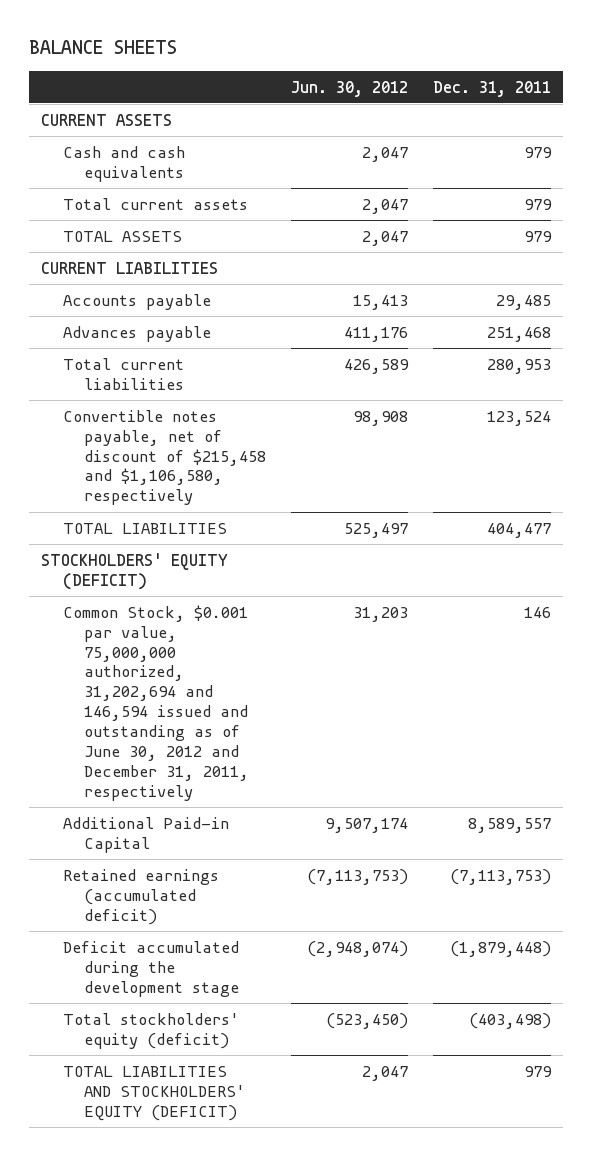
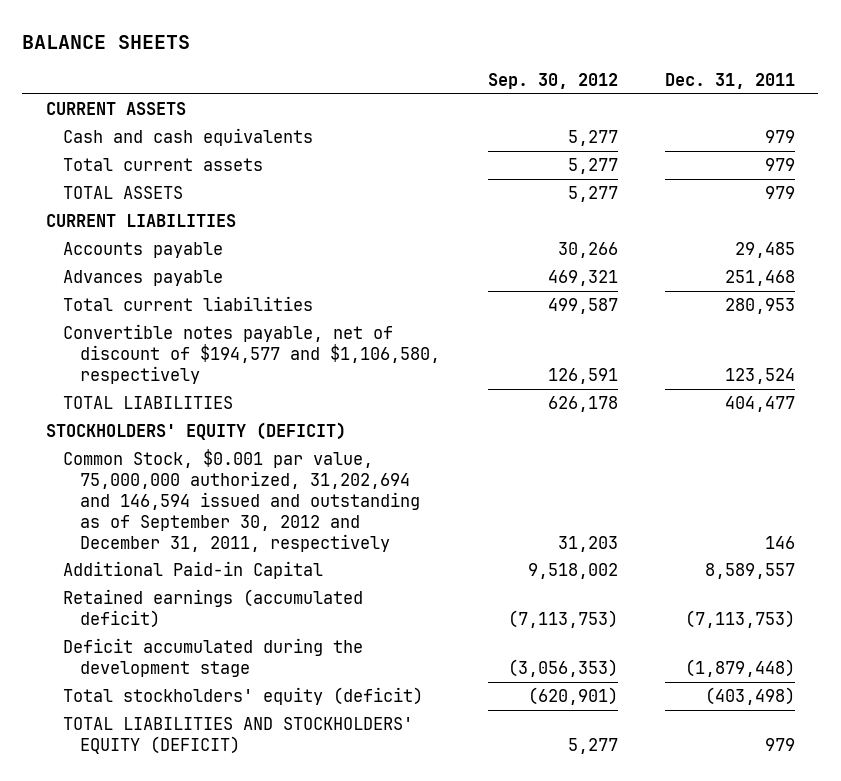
- | Jun. 30, 2012 | Dec. 31, 2011
+ | Sep. 30, 2012 | Dec. 31, 2011
- Convertible notes payable, net of discount of $215,458 and $1,106,580, respectively | 98,908 | 123,524
+ Convertible notes payable, net of discount of $194,577 and $1,106,580, respectively | 126,591 | 123,524
- Common Stock, $0.001 par value, 75,000,000 authorized, 31,202,694 and 146,594 issued and outstanding as of June 30, 2012 and December 31, 2011, respectively | 31,203 | 146
+ Common Stock, $0.001 par value, 75,000,000 authorized, 31,202,694 and 146,594 issued and outstanding as of September 30, 2012 and December 31, 2011, respectively | 31,203 | 146

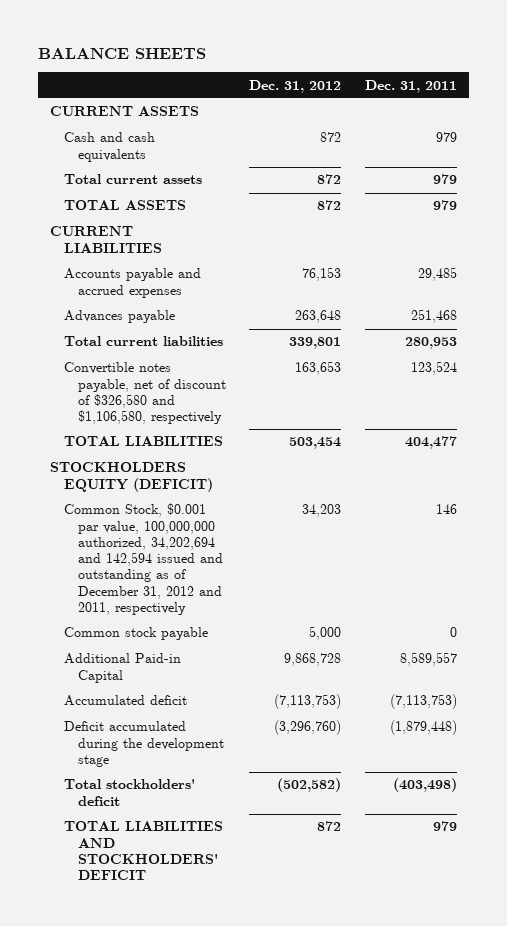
- | Sep. 30, 2012 | Dec. 31, 2011
+ | Dec. 31, 2012 | Dec. 31, 2011
- Accounts payable | 30,266 | 29,485
+ Accounts payable and accrued expenses | 76,153 | 29,485
- Convertible notes payable, net of discount of $194,577 and $1,106,580, respectively | 126,591 | 123,524
+ Convertible notes payable, net of discount of $326,580 and $1,106,580, respectively | 163,653 | 123,524
- STOCKHOLDERS' EQUITY (DEFICIT)
- Common Stock, $0.001 par value, 75,000,000 authorized, 31,202,694 and 146,594 issued and outstanding as of September 30, 2012 and December 31, 2011, respectively | 31,203 | 146
+ STOCKHOLDERS EQUITY (DEFICIT)
+ Common Stock, $0.001 par value, 100,000,000 authorized, 34,202,694 and 142,594 issued and outstanding as of December 31, 2012 and 2011, respectively | 34,203 | 146
+ Common stock payable | 5,000 | 0
- Retained earnings (accumulated deficit) | (7,113,753) | (7,113,753)
+ Accumulated deficit | (7,113,753) | (7,113,753)
- Total stockholders' equity (deficit) | (620,901) | (403,498)
- TOTAL LIABILITIES AND STOCKHOLDERS' EQUITY (DEFICIT) | 5,277 | 979
+ Total stockholders' deficit | (502,582) | (403,498)
+ TOTAL LIABILITIES AND STOCKHOLDERS' DEFICIT | 872 | 979

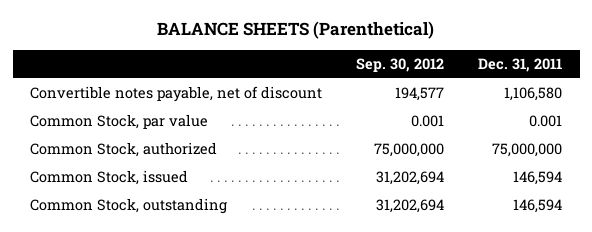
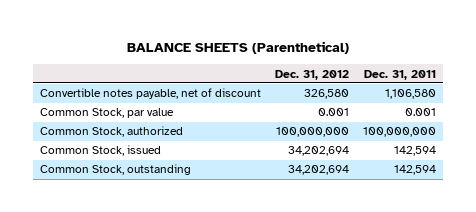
- | Sep. 30, 2012 | Dec. 31, 2011
+ | Dec. 31, 2012 | Dec. 31, 2011
- Common Stock, authorized | 75,000,000 | 75,000,000
- Common Stock, issued | 31,202,694 | 146,594
- Common Stock, outstanding | 31,202,694 | 146,594
+ Common Stock, authorized | 100,000,000 | 100,000,000
+ Common Stock, issued | 34,202,694 | 142,594
+ Common Stock, outstanding | 34,202,694 | 142,594

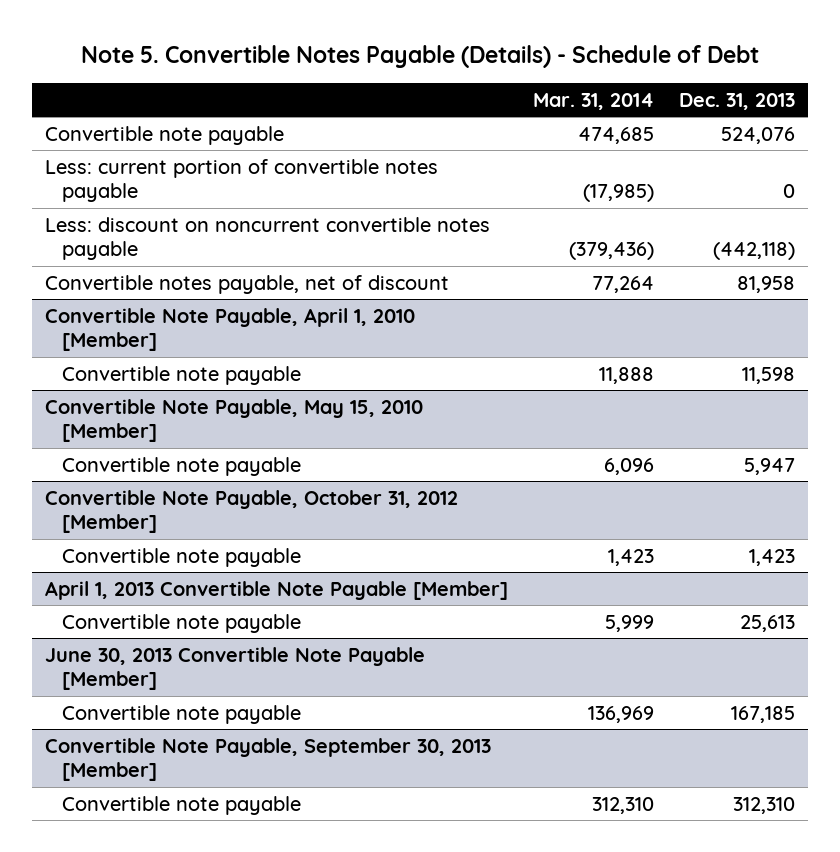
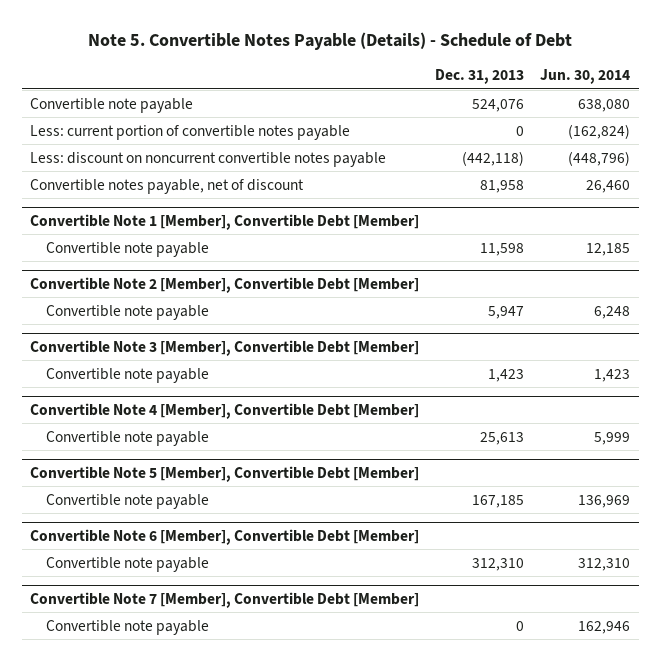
- | Mar. 31, 2014 | Dec. 31, 2013
+ | Dec. 31, 2013 | Jun. 30, 2014
- Convertible Note Payable, April 1, 2010 [Member]
+ Convertible Note 1 [Member], Convertible Debt [Member]
- Convertible Note Payable, May 15, 2010 [Member]
+ Convertible Note 2 [Member], Convertible Debt [Member]
- Convertible Note Payable, October 31, 2012 [Member]
+ Convertible Note 3 [Member], Convertible Debt [Member]
- April 1, 2013 Convertible Note Payable [Member]
+ Convertible Note 4 [Member], Convertible Debt [Member]
- June 30, 2013 Convertible Note Payable [Member]
+ Convertible Note 5 [Member], Convertible Debt [Member]
- Convertible Note Payable, September 30, 2013 [Member]
+ Convertible Note 6 [Member], Convertible Debt [Member]
+ Convertible Note 7 [Member], Convertible Debt [Member]
+ Convertible note payable | 0 | 162,946

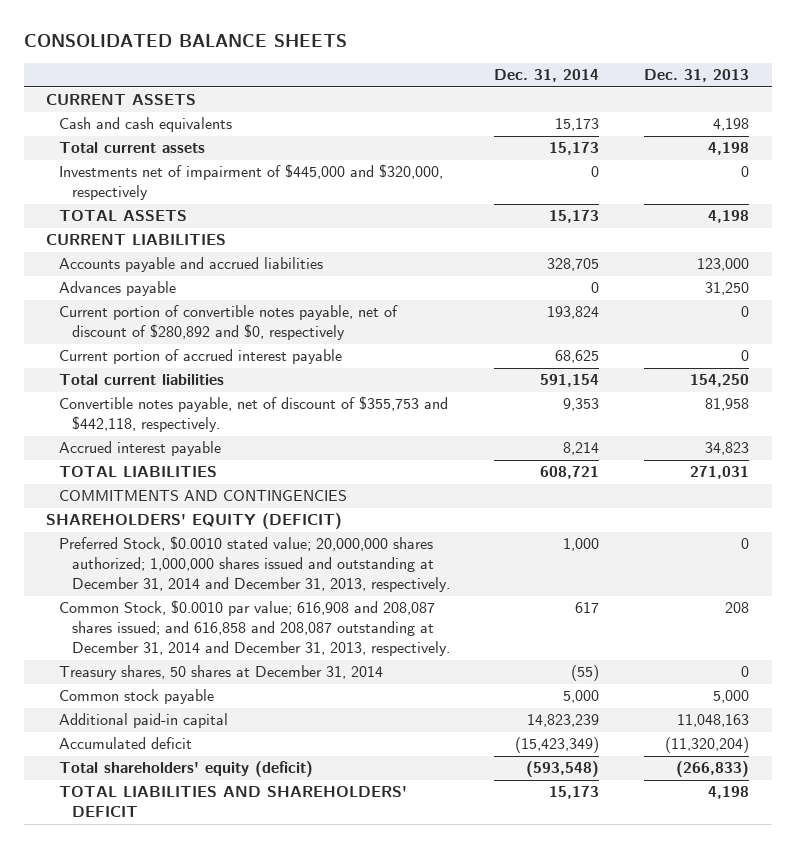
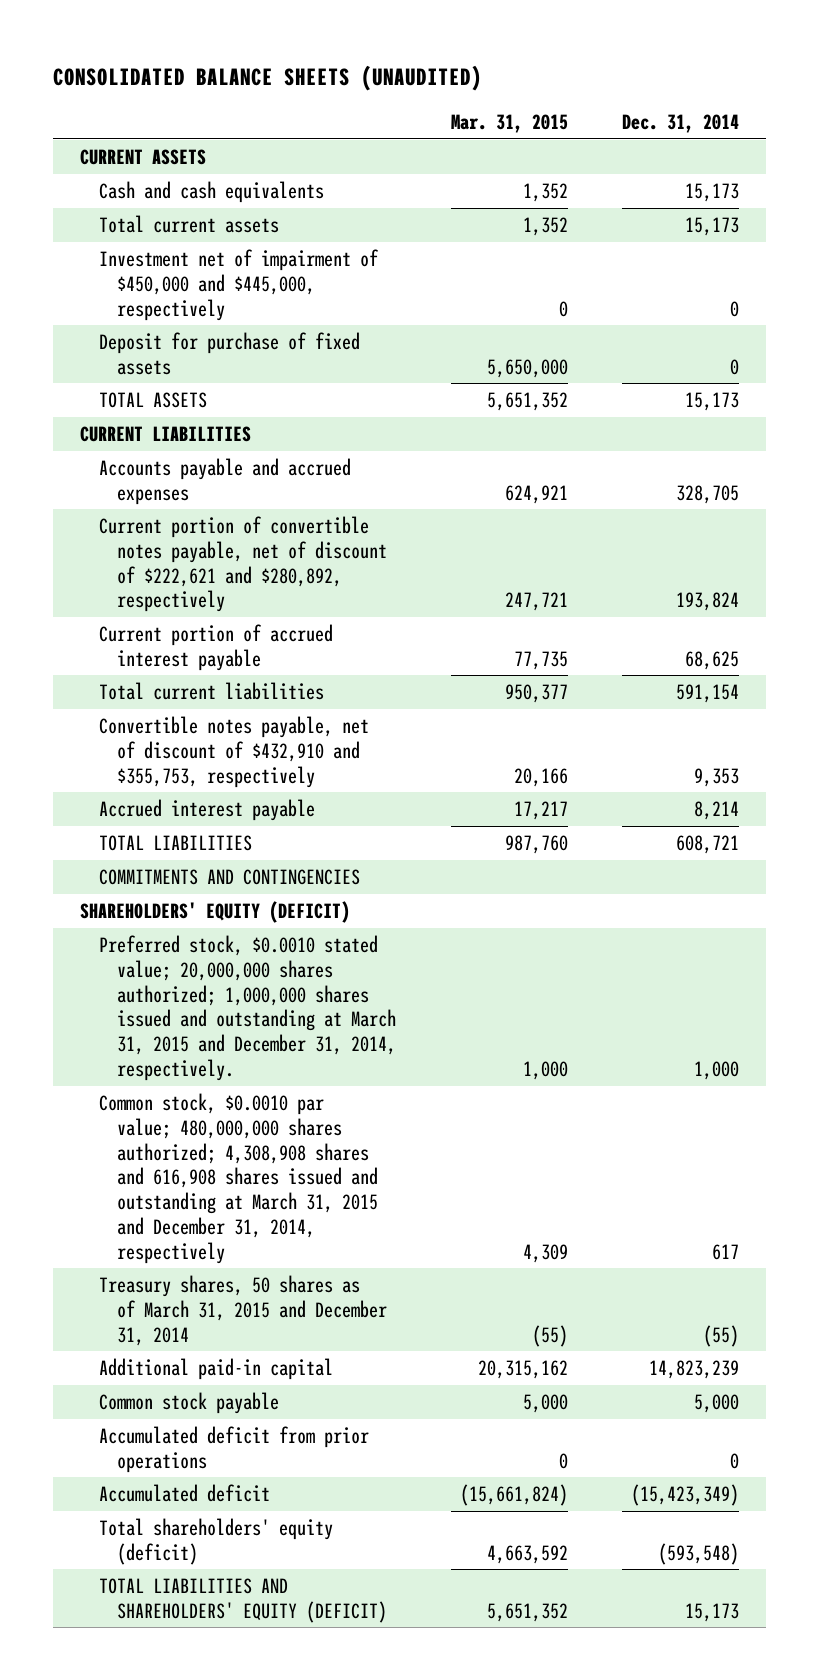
- CONSOLIDATED BALANCE SHEETS
+ CONSOLIDATED BALANCE SHEETS (UNAUDITED)
- | Dec. 31, 2014 | Dec. 31, 2013
+ | Mar. 31, 2015 | Dec. 31, 2014
- Investments net of impairment of $445,000 and $320,000, respectively | 0 | 0
+ Investment net of impairment of $450,000 and $445,000, respectively | 0 | 0
+ Deposit for purchase of fixed assets | 5,650,000 | 0
- Accounts payable and accrued liabilities | 328,705 | 123,000
- Advances payable | 0 | 31,250
- Current portion of convertible notes payable, net of discount of $280,892 and $0, respectively | 193,824 | 0
+ Accounts payable and accrued expenses | 624,921 | 328,705
+ Current portion of convertible notes payable, net of discount of $222,621 and $280,892, respectively | 247,721 | 193,824
- Convertible notes payable, net of discount of $355,753 and $442,118, respectively. | 9,353 | 81,958
+ Convertible notes payable, net of discount of $432,910 and $355,753, respectively | 20,166 | 9,353
- Preferred Stock, $0.0010 stated value; 20,000,000 shares authorized; 1,000,000 shares issued and outstanding at December 31, 2014 and December 31, 2013, respectively. | 1,000 | 0
- Common Stock, $0.0010 par value; 616,908 and 208,087 shares issued; and 616,858 and 208,087 outstanding at December 31, 2014 and December 31, 2013, respectively. | 617 | 208
- Treasury shares, 50 shares at December 31, 2014 | (55) | 0
+ Preferred stock, $0.0010 stated value; 20,000,000 shares authorized; 1,000,000 shares issued and outstanding at March 31, 2015 and December 31, 2014, respectively. | 1,000 | 1,000
+ Common stock, $0.0010 par value; 480,000,000 shares authorized; 4,308,908 shares and 616,908 shares issued and outstanding at March 31, 2015 and December 31, 2014, respectively | 4,309 | 617
+ Treasury shares, 50 shares as of March 31, 2015 and December 31, 2014 | (55) | (55)
moved down: Common stock payable | 5,000 | 5,000
+ Accumulated deficit from prior operations | 0 | 0
- TOTAL LIABILITIES AND SHAREHOLDERS' DEFICIT | 15,173 | 4,198
+ TOTAL LIABILITIES AND SHAREHOLDERS' EQUITY (DEFICIT) | 5,651,352 | 15,173

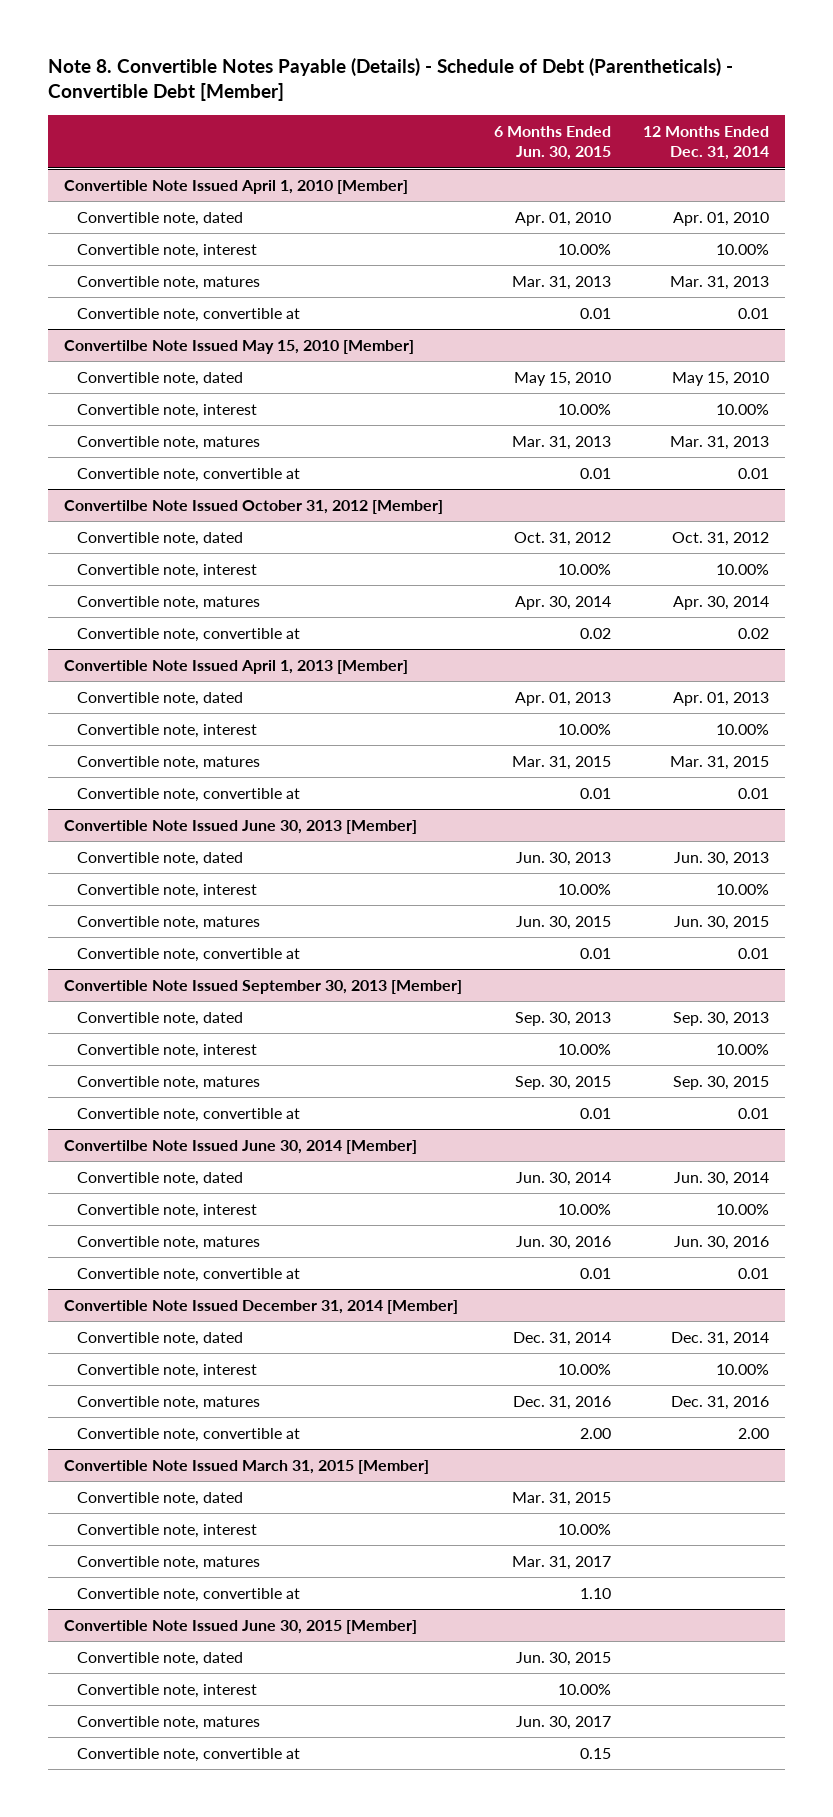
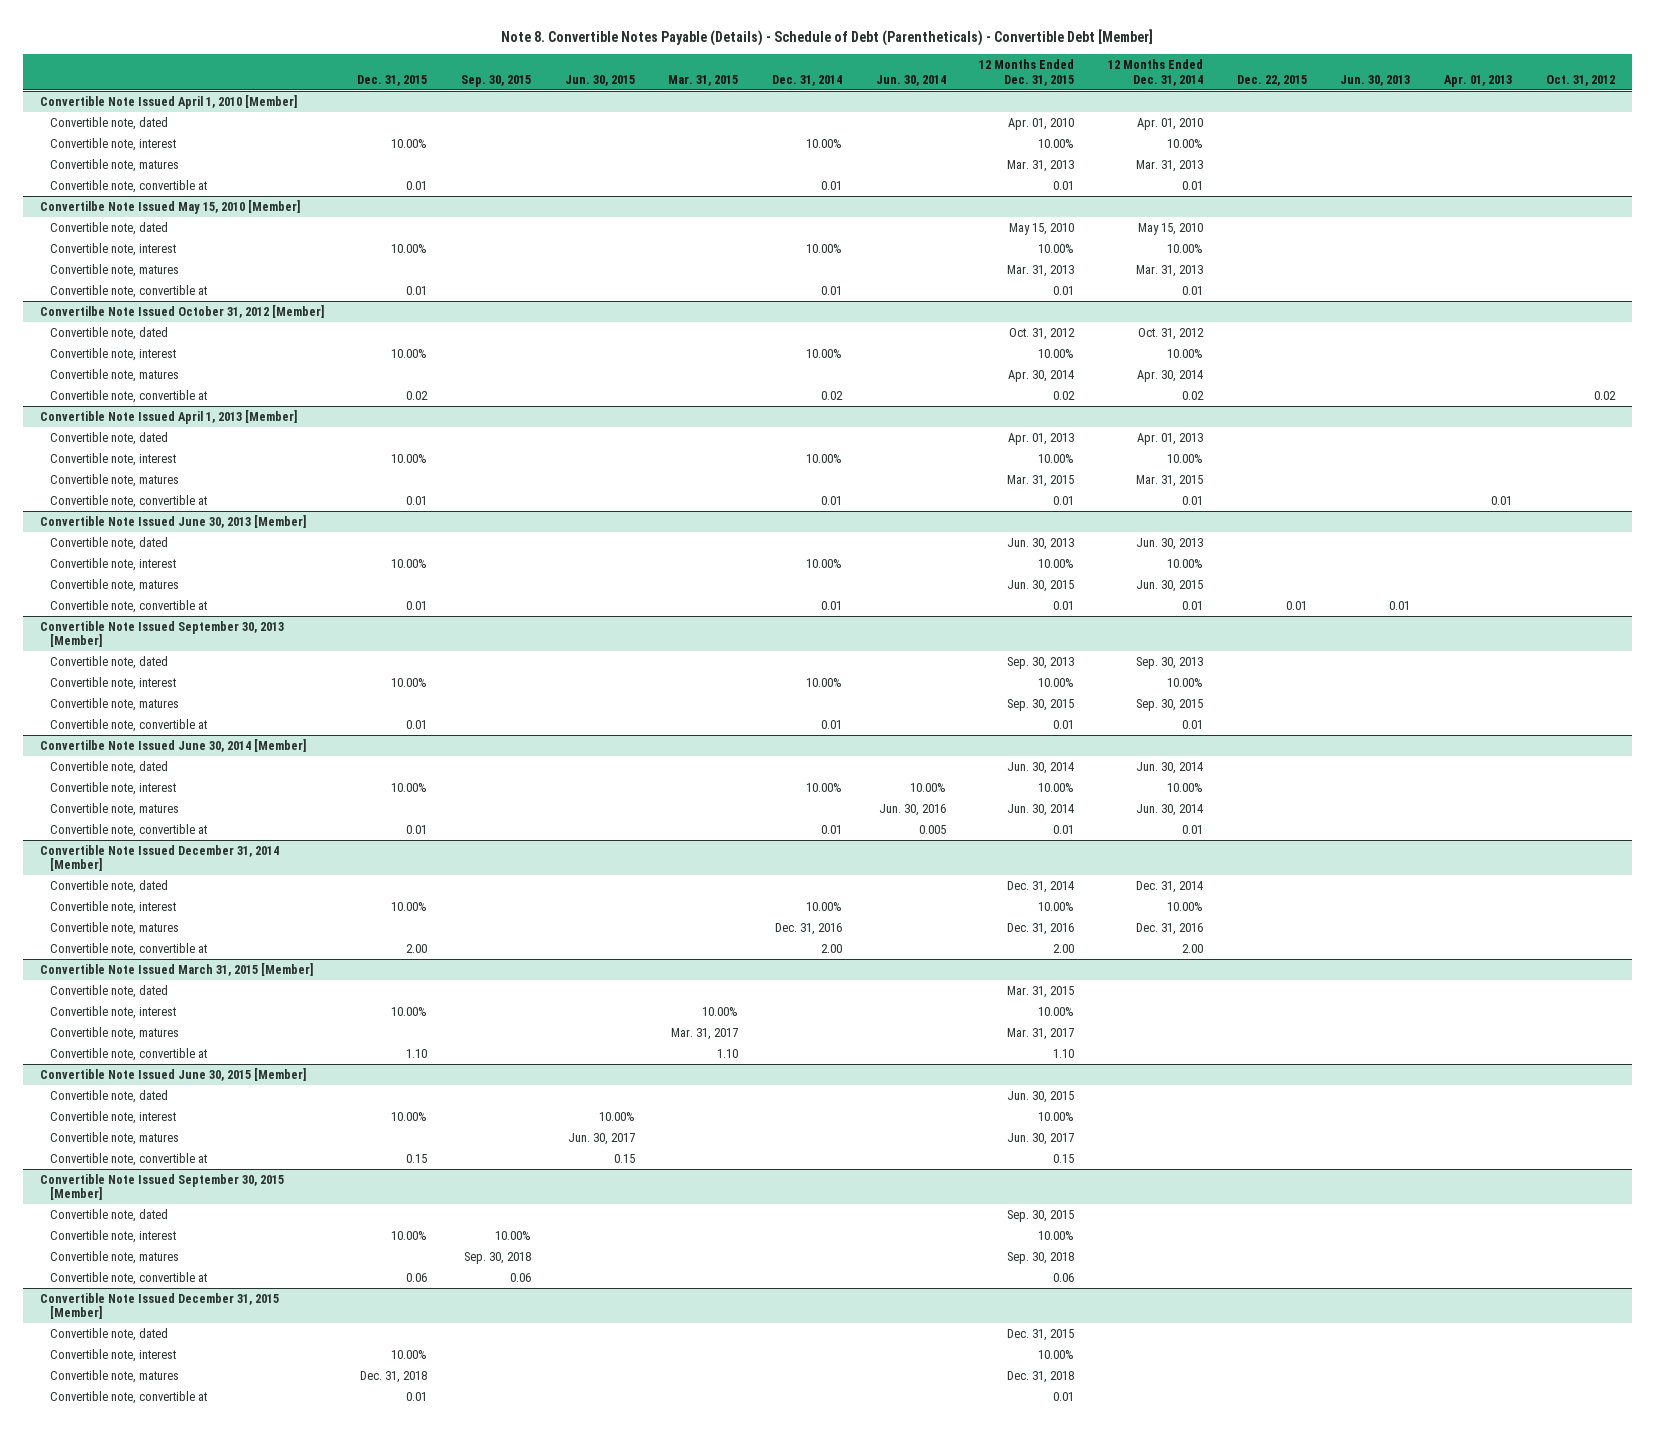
- | 6 Months Ended Jun. 30, 2015 | 12 Months Ended Dec. 31, 2014
+ | Dec. 31, 2015 | Sep. 30, 2015 | Jun. 30, 2015 | Mar. 31, 2015 | Dec. 31, 2014 | Jun. 30, 2014 | 12 Months Ended Dec. 31, 2015 | 12 Months Ended Dec. 31, 2014 | Dec. 22, 2015 | Jun. 30, 2013 | Apr. 01, 2013 | Oct. 31, 2012
@ Convertilbe Note Issued June 30, 2014 [Member]
- Convertible note, matures | Jun. 30, 2016 | Jun. 30, 2016
+ Convertible note, matures | | | | | | Jun. 30, 2016 | Jun. 30, 2014 | Jun. 30, 2014 | | | |
+ Convertible Note Issued September 30, 2015 [Member]
+ Convertible note, dated | | | | | | | Sep. 30, 2015 | | | | |
+ Convertible note, interest | 10.00% | 10.00% | | | | | 10.00% | | | | |
+ Convertible note, matures | | Sep. 30, 2018 | | | | | Sep. 30, 2018 | | | | |
+ Convertible note, convertible at | 0.06 | 0.06 | | | | | 0.06 | | | | |
+ Convertible Note Issued December 31, 2015 [Member]
+ Convertible note, dated | | | | | | | Dec. 31, 2015 | | | | |
+ Convertible note, interest | 10.00% | | | | | | 10.00% | | | | |
+ Convertible note, matures | Dec. 31, 2018 | | | | | | Dec. 31, 2018 | | | | |
+ Convertible note, convertible at | 0.01 | | | | | | 0.01 | | | | |

